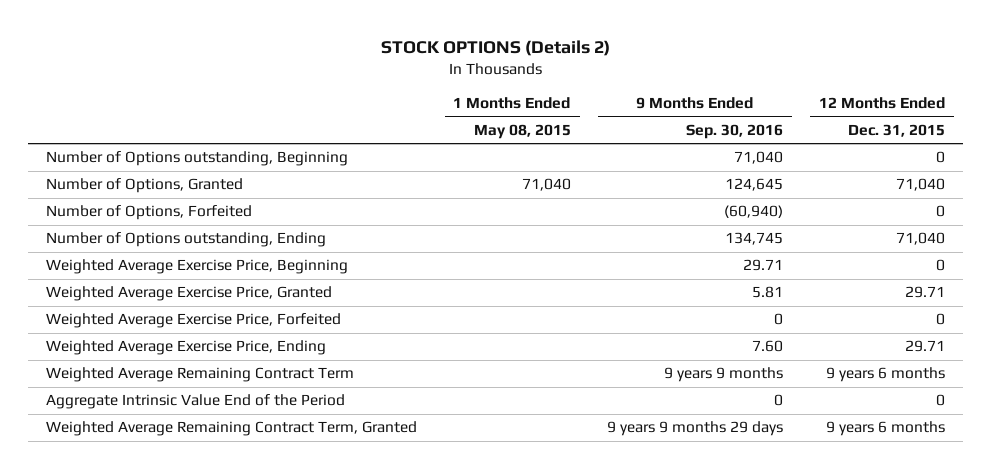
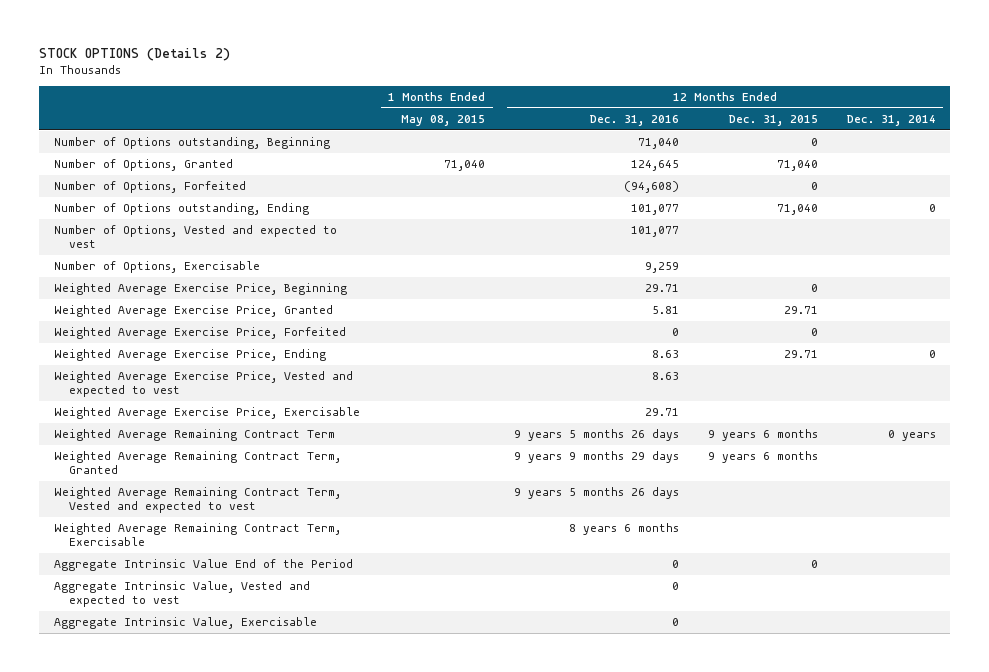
- | 1 Months Ended May 08, 2015 | 9 Months Ended Sep. 30, 2016 | 12 Months Ended Dec. 31, 2015
+ | 1 Months Ended May 08, 2015 | 12 Months Ended Dec. 31, 2016 | 12 Months Ended Dec. 31, 2015 | 12 Months Ended Dec. 31, 2014
+ Number of Options, Vested and expected to vest | | 101,077 | |
+ Number of Options, Exercisable | | 9,259 | |
+ Weighted Average Exercise Price, Vested and expected to vest | | 8.63 | |
+ Weighted Average Exercise Price, Exercisable | | 29.71 | |
+ Weighted Average Remaining Contract Term, Vested and expected to vest | | 9 years 5 months 26 days | |
+ Weighted Average Remaining Contract Term, Exercisable | | 8 years 6 months | |
moved down: Aggregate Intrinsic Value End of the Period | | 0 | 0 |
+ Aggregate Intrinsic Value, Vested and expected to vest | | 0 | |
+ Aggregate Intrinsic Value, Exercisable | | 0 | |

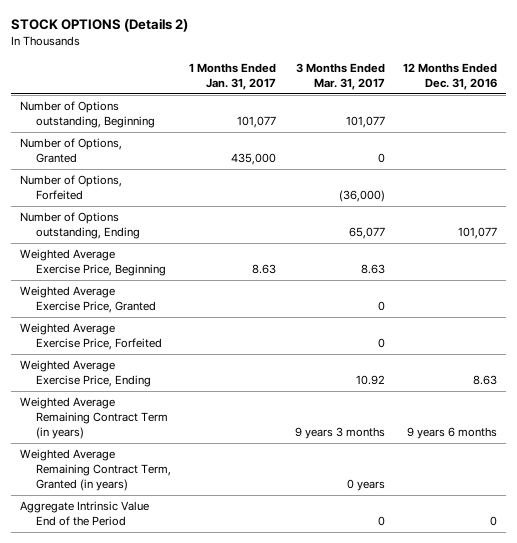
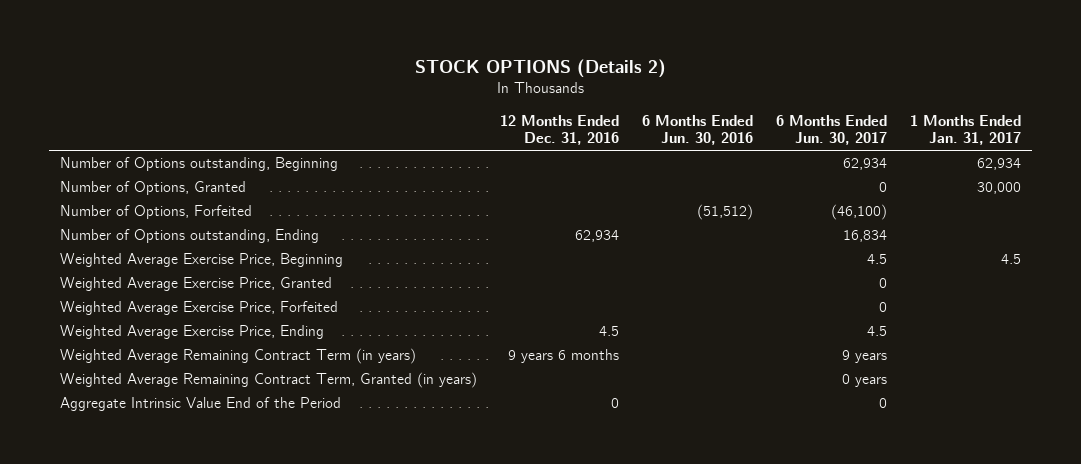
- | 1 Months Ended Jan. 31, 2017 | 3 Months Ended Mar. 31, 2017 | 12 Months Ended Dec. 31, 2016
+ | 12 Months Ended Dec. 31, 2016 | 6 Months Ended Jun. 30, 2016 | 6 Months Ended Jun. 30, 2017 | 1 Months Ended Jan. 31, 2017
- Number of Options outstanding, Beginning | 101,077 | 101,077 |
- Number of Options, Granted | 435,000 | 0 |
+ Number of Options outstanding, Beginning | | | 62,934 | 62,934
+ Number of Options, Granted | | | 0 | 30,000
- Number of Options outstanding, Ending | | 65,077 | 101,077
- Weighted Average Exercise Price, Beginning | 8.63 | 8.63 |
+ Number of Options outstanding, Ending | 62,934 | | 16,834 |
+ Weighted Average Exercise Price, Beginning | | | 4.5 | 4.5
- Weighted Average Exercise Price, Ending | | 10.92 | 8.63
+ Weighted Average Exercise Price, Ending | 4.5 | | 4.5 |

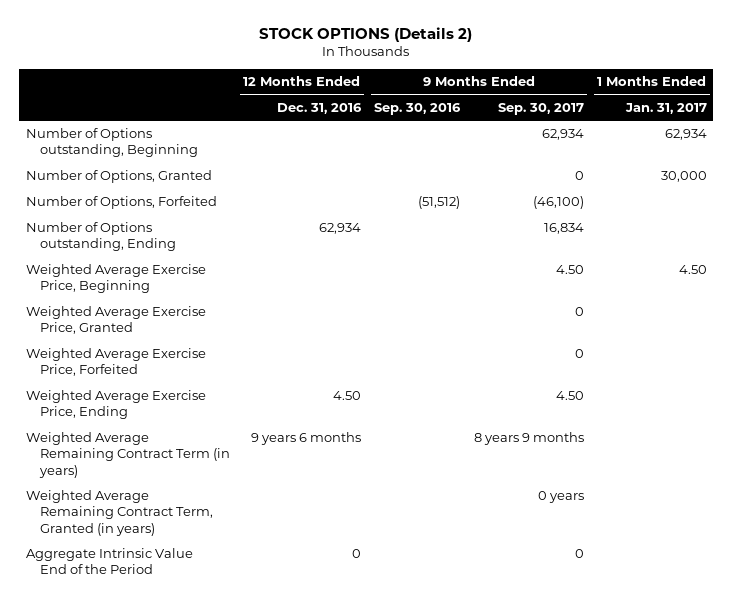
- | 12 Months Ended Dec. 31, 2016 | 6 Months Ended Jun. 30, 2016 | 6 Months Ended Jun. 30, 2017 | 1 Months Ended Jan. 31, 2017
+ | 12 Months Ended Dec. 31, 2016 | 9 Months Ended Sep. 30, 2016 | 9 Months Ended Sep. 30, 2017 | 1 Months Ended Jan. 31, 2017
- Weighted Average Exercise Price, Beginning | | | 4.5 | 4.5
+ Weighted Average Exercise Price, Beginning | | | 4.50 | 4.50
- Weighted Average Exercise Price, Ending | 4.5 | | 4.5 |
+ Weighted Average Exercise Price, Ending | 4.50 | | 4.50 |

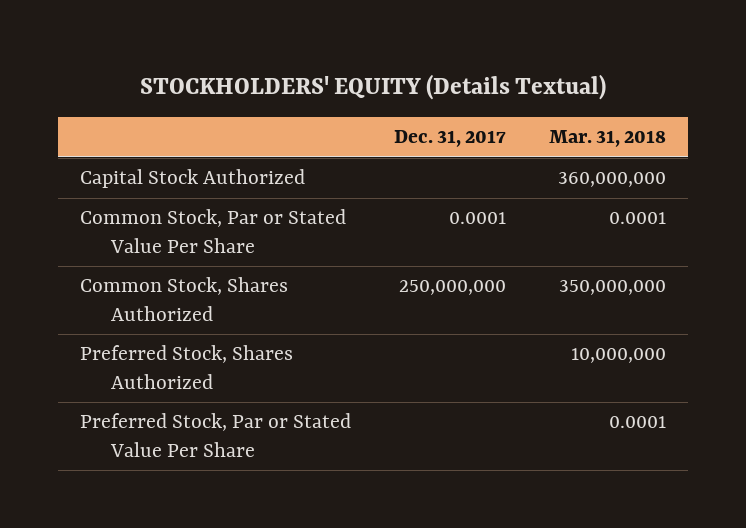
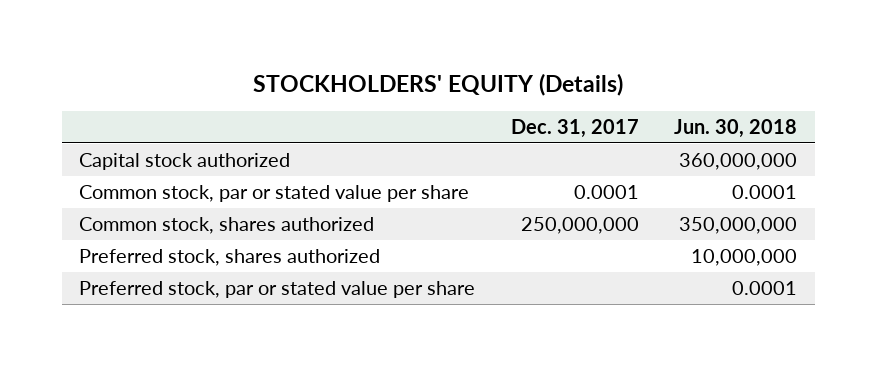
- STOCKHOLDERS' EQUITY (Details Textual)
+ STOCKHOLDERS' EQUITY (Details)
- | Dec. 31, 2017 | Mar. 31, 2018
+ | Dec. 31, 2017 | Jun. 30, 2018
- Capital Stock Authorized | | 360,000,000
- Common Stock, Par or Stated Value Per Share | 0.0001 | 0.0001
- Common Stock, Shares Authorized | 250,000,000 | 350,000,000
- Preferred Stock, Shares Authorized | | 10,000,000
- Preferred Stock, Par or Stated Value Per Share | | 0.0001
+ Capital stock authorized | | 360,000,000
+ Common stock, par or stated value per share | 0.0001 | 0.0001
+ Common stock, shares authorized | 250,000,000 | 350,000,000
+ Preferred stock, shares authorized | | 10,000,000
+ Preferred stock, par or stated value per share | | 0.0001

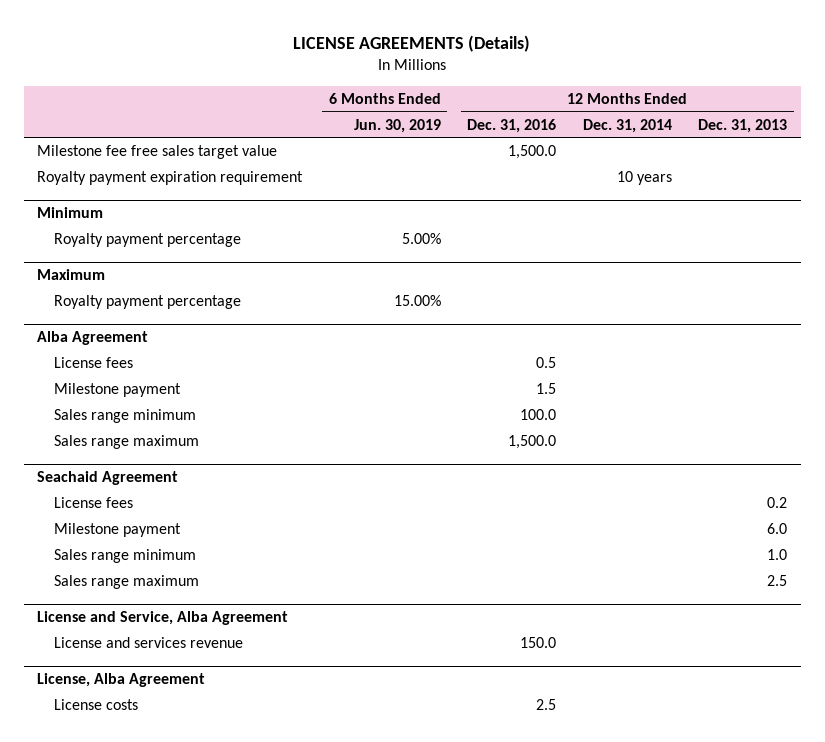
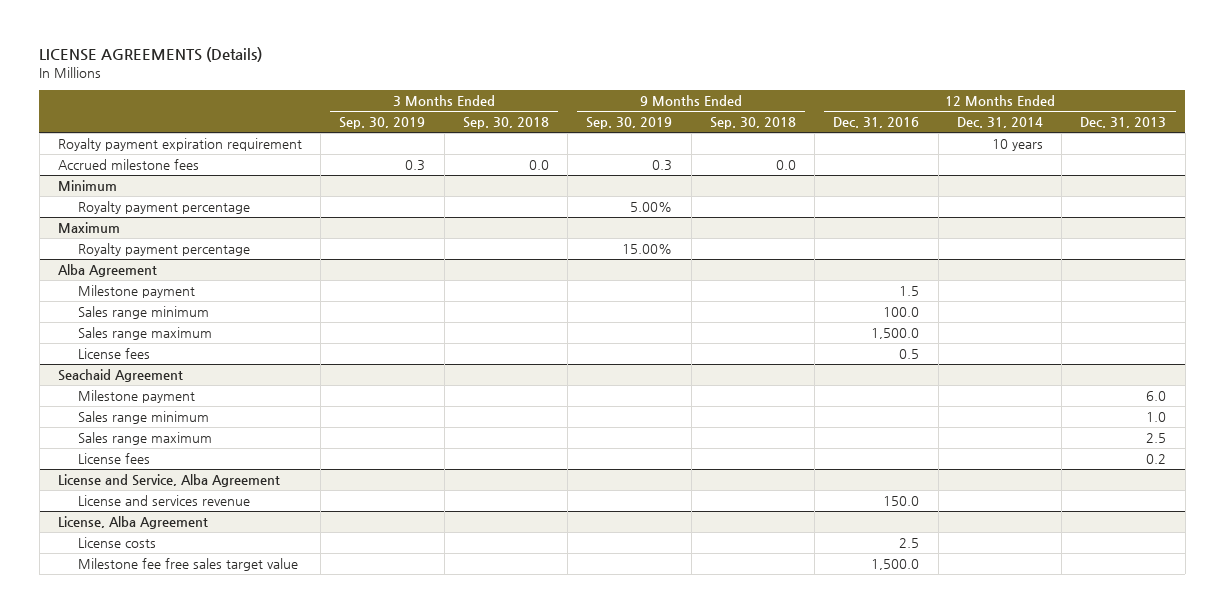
- | 6 Months Ended Jun. 30, 2019 | 12 Months Ended Dec. 31, 2016 | 12 Months Ended Dec. 31, 2014 | 12 Months Ended Dec. 31, 2013
+ | 3 Months Ended Sep. 30, 2019 | 3 Months Ended Sep. 30, 2018 | 9 Months Ended Sep. 30, 2019 | 9 Months Ended Sep. 30, 2018 | 12 Months Ended Dec. 31, 2016 | 12 Months Ended Dec. 31, 2014 | 12 Months Ended Dec. 31, 2013
- Milestone fee free sales target value | | 1,500.0 | |
+ Accrued milestone fees | 0.3 | 0.0 | 0.3 | 0.0 | | |
@ Alba Agreement
moved down: License fees | | | | | 0.5 | |
@ Seachaid Agreement
moved down: License fees | | | | | | | 0.2
@ License, Alba Agreement
+ Milestone fee free sales target value | | | | | 1,500.0 | |

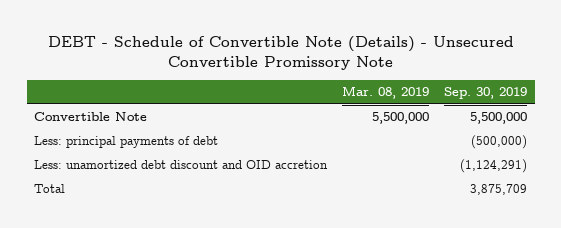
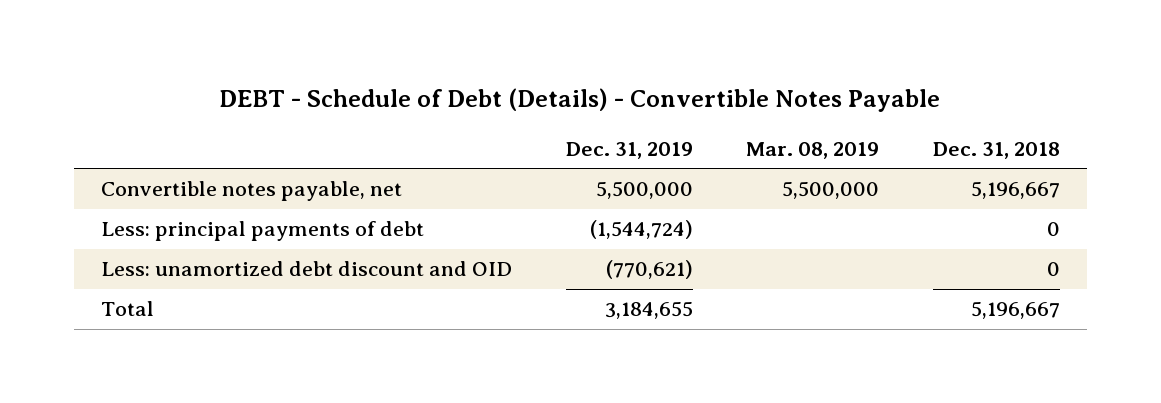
- DEBT - Schedule of Convertible Note (Details) - Unsecured Convertible Promissory Note
+ DEBT - Schedule of Debt (Details) - Convertible Notes Payable
- | Mar. 08, 2019 | Sep. 30, 2019
+ | Dec. 31, 2019 | Mar. 08, 2019 | Dec. 31, 2018
- Convertible Note | 5,500,000 | 5,500,000
+ Convertible notes payable, net | 5,500,000 | 5,500,000 | 5,196,667
- Less: unamortized debt discount and OID accretion | | (1,124,291)
+ Less: unamortized debt discount and OID | (770,621) | | 0

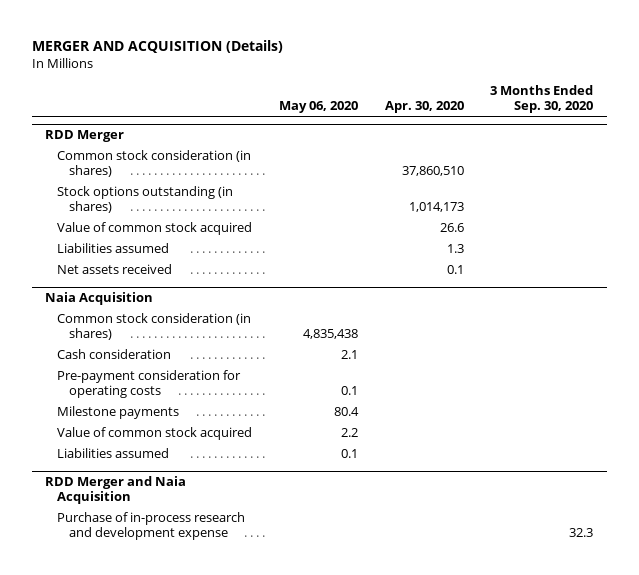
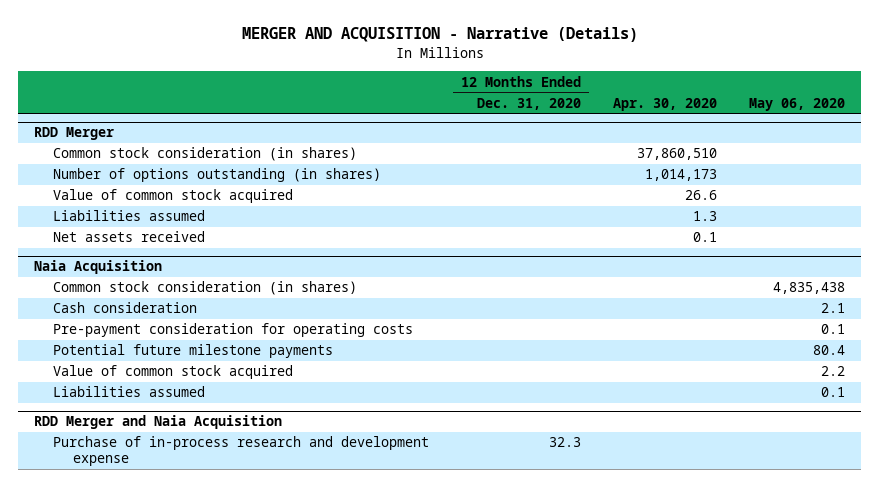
- MERGER AND ACQUISITION (Details)
+ MERGER AND ACQUISITION - Narrative (Details)
- | May 06, 2020 | Apr. 30, 2020 | 3 Months Ended Sep. 30, 2020
+ | 12 Months Ended Dec. 31, 2020 | Apr. 30, 2020 | May 06, 2020
@ RDD Merger
- Stock options outstanding (in shares) | | 1,014,173 |
+ Number of options outstanding (in shares) | | 1,014,173 |
@ Naia Acquisition
- Milestone payments | 80.4 | |
+ Potential future milestone payments | | | 80.4

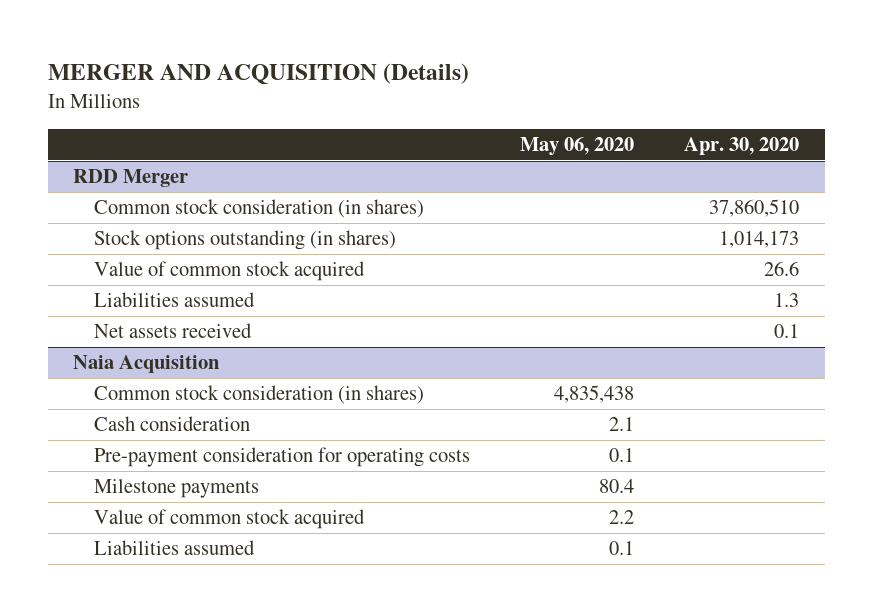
- MERGER AND ACQUISITION - Narrative (Details)
+ MERGER AND ACQUISITION (Details)
- | 12 Months Ended Dec. 31, 2020 | Apr. 30, 2020 | May 06, 2020
+ | May 06, 2020 | Apr. 30, 2020
@ RDD Merger
- Number of options outstanding (in shares) | | 1,014,173 |
+ Stock options outstanding (in shares) | | 1,014,173
@ Naia Acquisition
- Potential future milestone payments | | | 80.4
+ Milestone payments | 80.4 |
- RDD Merger and Naia Acquisition
- Purchase of in-process research and development expense | 32.3 | |

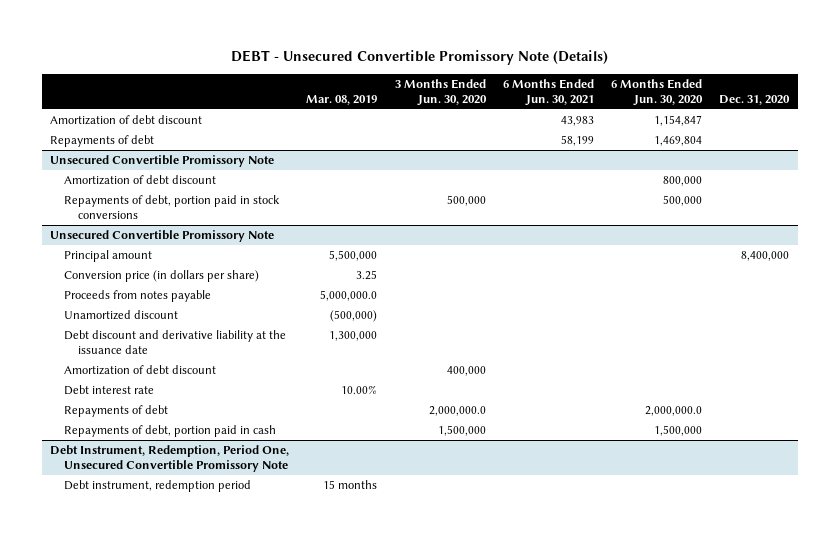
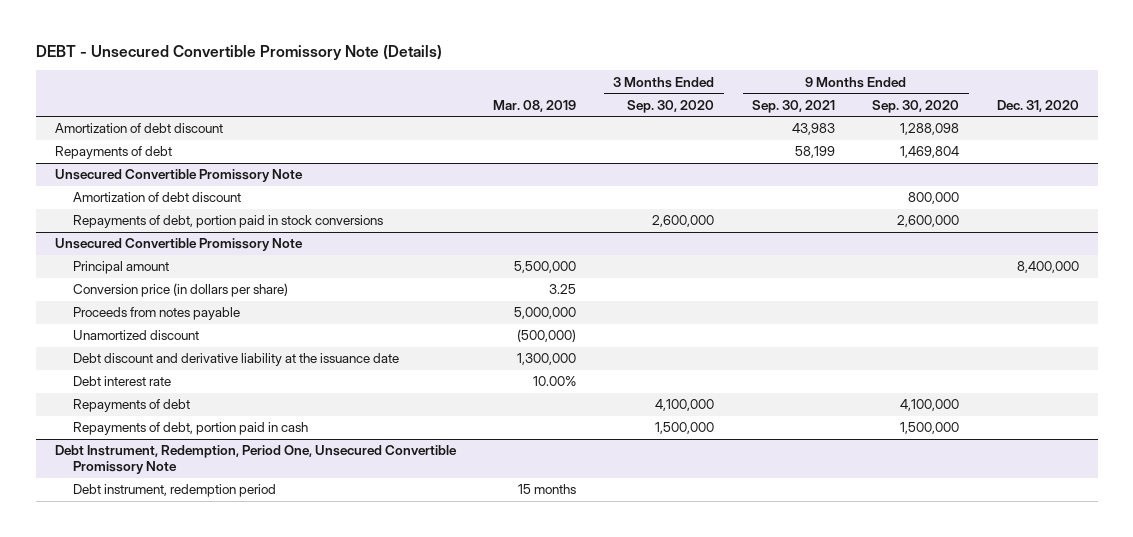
- | Mar. 08, 2019 | 3 Months Ended Jun. 30, 2020 | 6 Months Ended Jun. 30, 2021 | 6 Months Ended Jun. 30, 2020 | Dec. 31, 2020
+ | Mar. 08, 2019 | 3 Months Ended Sep. 30, 2020 | 9 Months Ended Sep. 30, 2021 | 9 Months Ended Sep. 30, 2020 | Dec. 31, 2020
@ Unsecured Convertible Promissory Note
- Proceeds from notes payable | 5,000,000.0 | | | |
+ Proceeds from notes payable | 5,000,000 | | | |
- Amortization of debt discount | | 400,000 | | |

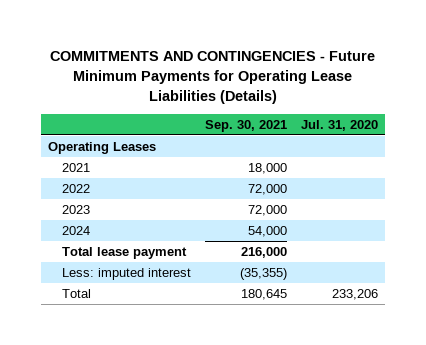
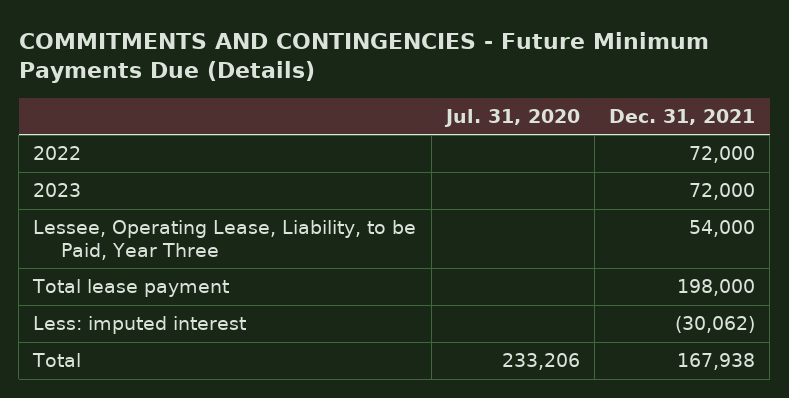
- COMMITMENTS AND CONTINGENCIES - Future Minimum Payments for Operating Lease Liabilities (Details)
+ COMMITMENTS AND CONTINGENCIES - Future Minimum Payments Due (Details)
- | Sep. 30, 2021 | Jul. 31, 2020
+ | Jul. 31, 2020 | Dec. 31, 2021
- Operating Leases
- 2021 | 18,000 |
- 2024 | 54,000 |
+ Lessee, Operating Lease, Liability, to be Paid, Year Three | | 54,000

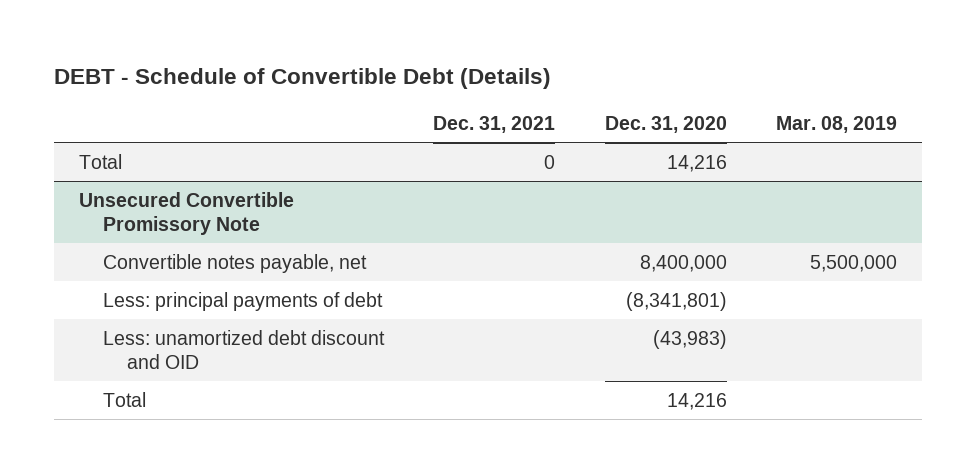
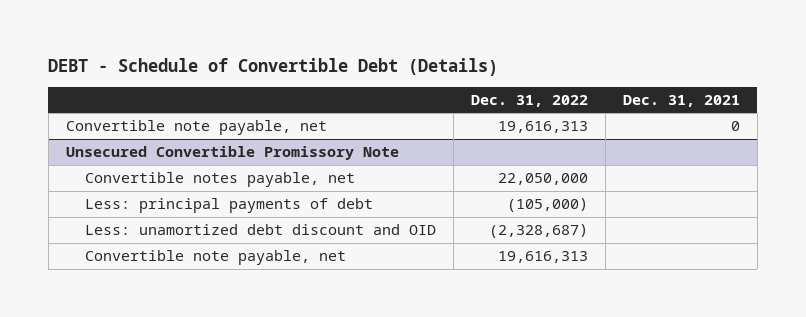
- | Dec. 31, 2021 | Dec. 31, 2020 | Mar. 08, 2019
+ | Dec. 31, 2022 | Dec. 31, 2021
- Total | 0 | 14,216 |
+ Convertible note payable, net | 19,616,313 | 0
@ Unsecured Convertible Promissory Note
- Total | | 14,216 |
+ Convertible note payable, net | 19,616,313 |

